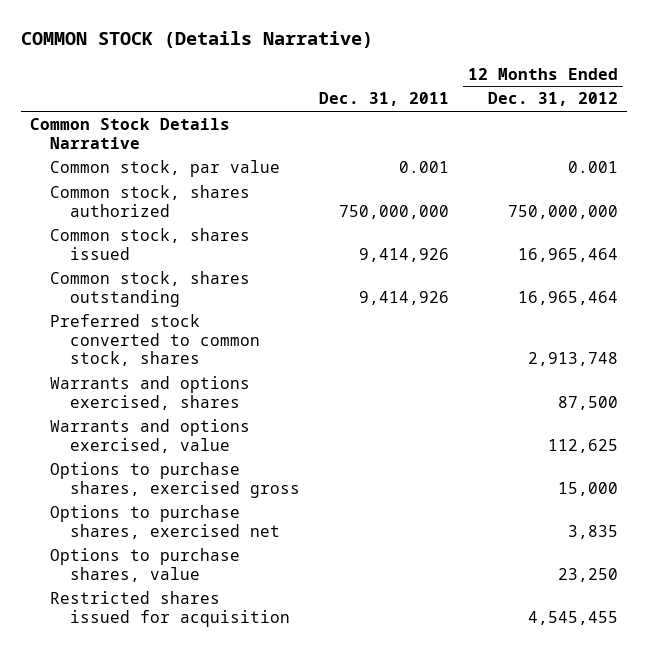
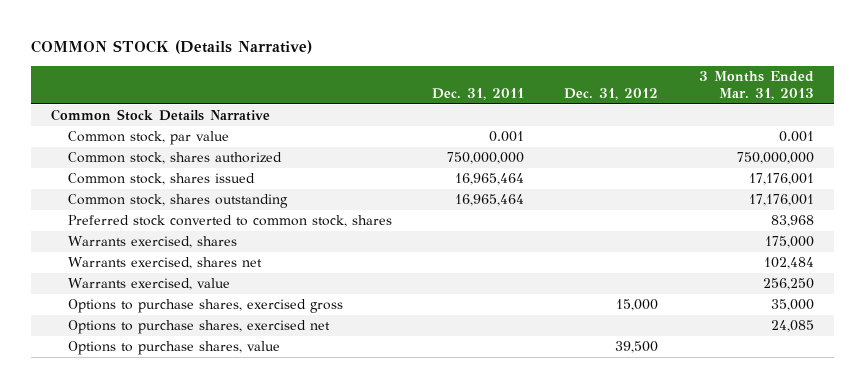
- | Dec. 31, 2011 | 12 Months Ended Dec. 31, 2012
+ | Dec. 31, 2011 | Dec. 31, 2012 | 3 Months Ended Mar. 31, 2013
- Common stock, shares issued | 9,414,926 | 16,965,464
- Common stock, shares outstanding | 9,414,926 | 16,965,464
+ Common stock, shares issued | 16,965,464 | | 17,176,001
+ Common stock, shares outstanding | 16,965,464 | | 17,176,001
- Warrants and options exercised, shares | | 87,500
- Warrants and options exercised, value | | 112,625
+ Warrants exercised, shares | | | 175,000
+ Warrants exercised, shares net | | | 102,484
+ Warrants exercised, value | | | 256,250
- Restricted shares issued for acquisition | | 4,545,455

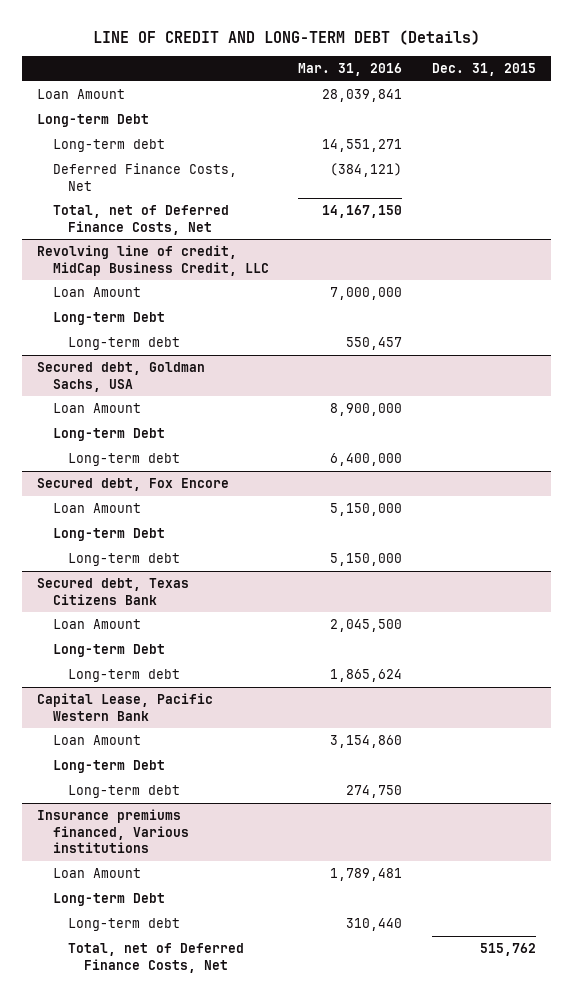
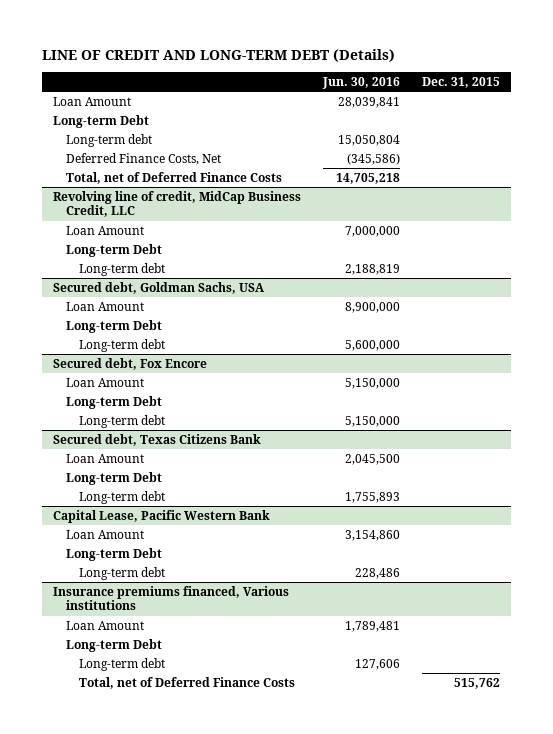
- | Mar. 31, 2016 | Dec. 31, 2015
+ | Jun. 30, 2016 | Dec. 31, 2015
- Total, net of Deferred Finance Costs, Net | 14,167,150 |
+ Total, net of Deferred Finance Costs | 14,705,218 |
@ Insurance premiums financed, Various institutions
- Total, net of Deferred Finance Costs, Net | | 515,762
+ Total, net of Deferred Finance Costs | | 515,762

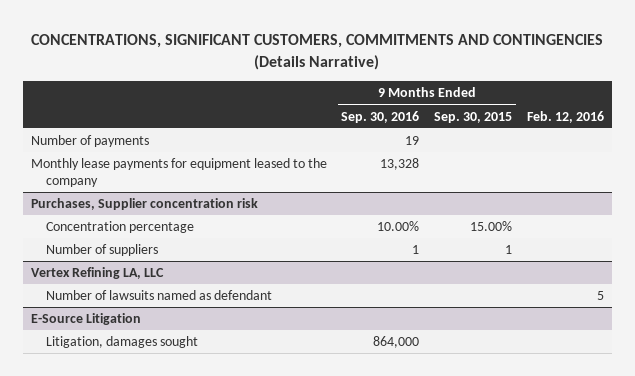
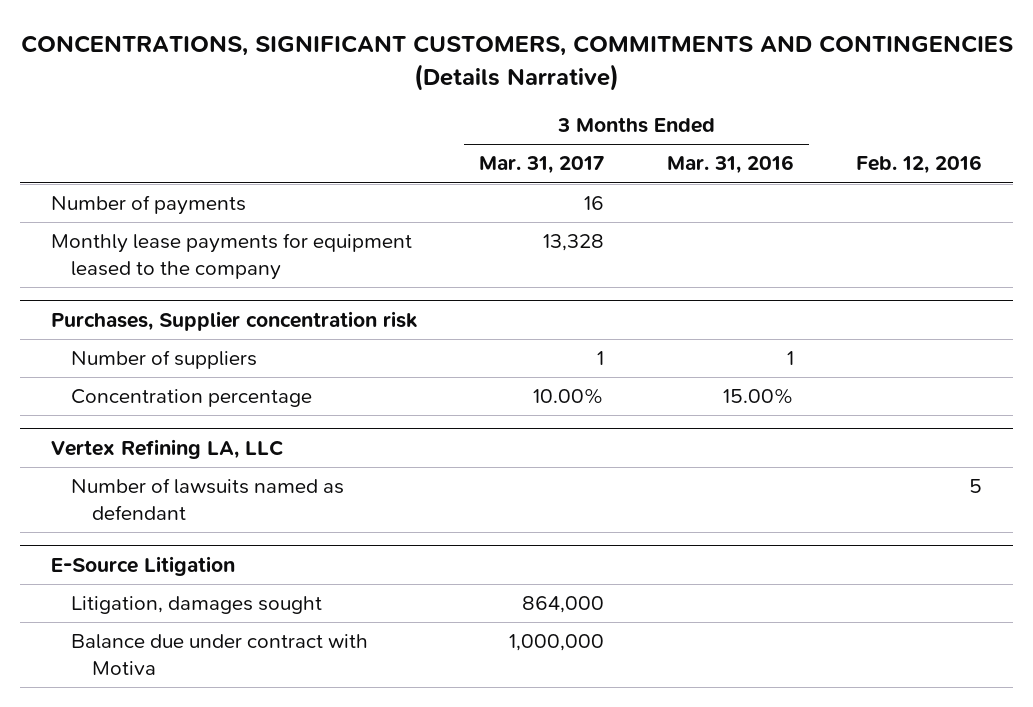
- | 9 Months Ended Sep. 30, 2016 | 9 Months Ended Sep. 30, 2015 | Feb. 12, 2016
+ | 3 Months Ended Mar. 31, 2017 | 3 Months Ended Mar. 31, 2016 | Feb. 12, 2016
@ Purchases, Supplier concentration risk
moved down: Concentration percentage | 10.00% | 15.00% |
@ E-Source Litigation
+ Balance due under contract with Motiva | 1,000,000 | |

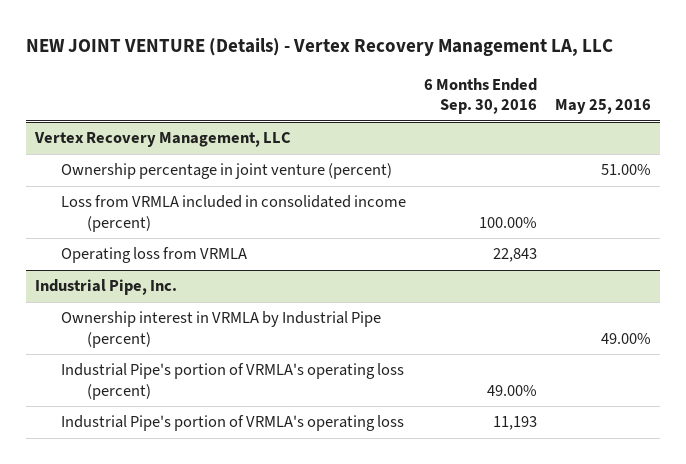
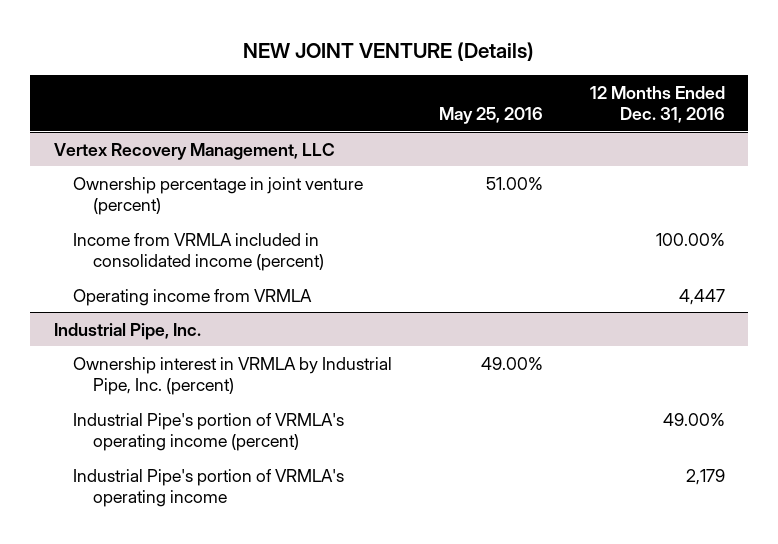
- NEW JOINT VENTURE (Details) - Vertex Recovery Management LA, LLC
+ NEW JOINT VENTURE (Details)
- | 6 Months Ended Sep. 30, 2016 | May 25, 2016
+ | May 25, 2016 | 12 Months Ended Dec. 31, 2016
@ Vertex Recovery Management, LLC
- Loss from VRMLA included in consolidated income (percent) | 100.00% |
- Operating loss from VRMLA | 22,843 |
+ Income from VRMLA included in consolidated income (percent) | | 100.00%
+ Operating income from VRMLA | | 4,447
@ Industrial Pipe, Inc.
- Ownership interest in VRMLA by Industrial Pipe (percent) | | 49.00%
- Industrial Pipe's portion of VRMLA's operating loss (percent) | 49.00% |
- Industrial Pipe's portion of VRMLA's operating loss | 11,193 |
+ Ownership interest in VRMLA by Industrial Pipe, Inc. (percent) | 49.00% |
+ Industrial Pipe's portion of VRMLA's operating income (percent) | | 49.00%
+ Industrial Pipe's portion of VRMLA's operating income | | 2,179

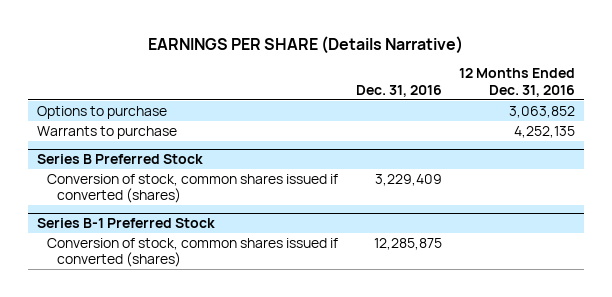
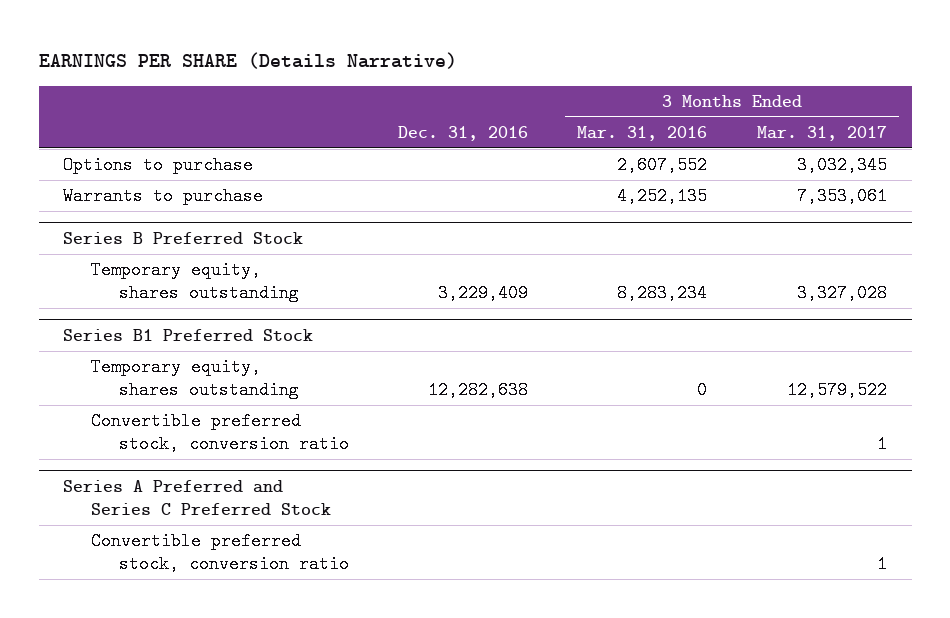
- | Dec. 31, 2016 | 12 Months Ended Dec. 31, 2016
+ | Dec. 31, 2016 | 3 Months Ended Mar. 31, 2016 | 3 Months Ended Mar. 31, 2017
@ Series B Preferred Stock
- Conversion of stock, common shares issued if converted (shares) | 3,229,409 |
- Series B-1 Preferred Stock
- Conversion of stock, common shares issued if converted (shares) | 12,285,875 |
@ Series B Preferred Stock
+ Temporary equity, shares outstanding | 3,229,409 | 8,283,234 | 3,327,028
+ Series B1 Preferred Stock
+ Temporary equity, shares outstanding | 12,282,638 | 0 | 12,579,522
+ Convertible preferred stock, conversion ratio | | | 1
+ Series A Preferred and Series C Preferred Stock
+ Convertible preferred stock, conversion ratio | | | 1

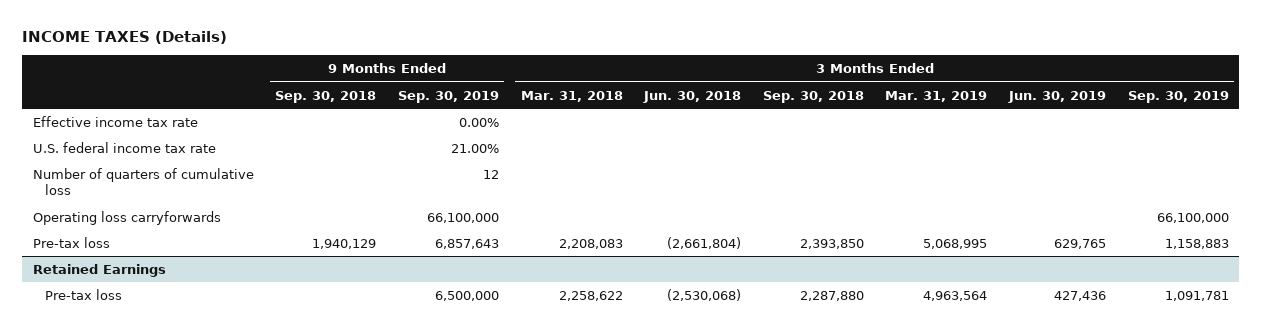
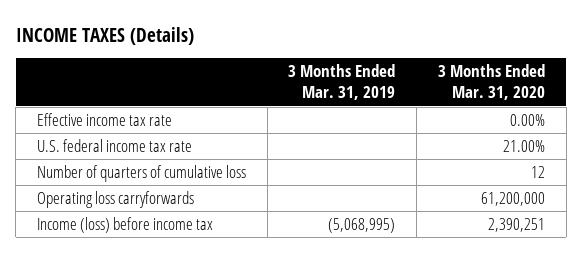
- | 9 Months Ended Sep. 30, 2018 | 9 Months Ended Sep. 30, 2019 | 3 Months Ended Mar. 31, 2018 | 3 Months Ended Jun. 30, 2018 | 3 Months Ended Sep. 30, 2018 | 3 Months Ended Mar. 31, 2019 | 3 Months Ended Jun. 30, 2019 | 3 Months Ended Sep. 30, 2019
+ | 3 Months Ended Mar. 31, 2019 | 3 Months Ended Mar. 31, 2020
- Pre-tax loss | 1,940,129 | 6,857,643 | 2,208,083 | (2,661,804) | 2,393,850 | 5,068,995 | 629,765 | 1,158,883
- Retained Earnings
- Pre-tax loss | | 6,500,000 | 2,258,622 | (2,530,068) | 2,287,880 | 4,963,564 | 427,436 | 1,091,781
+ Income (loss) before income tax | (5,068,995) | 2,390,251

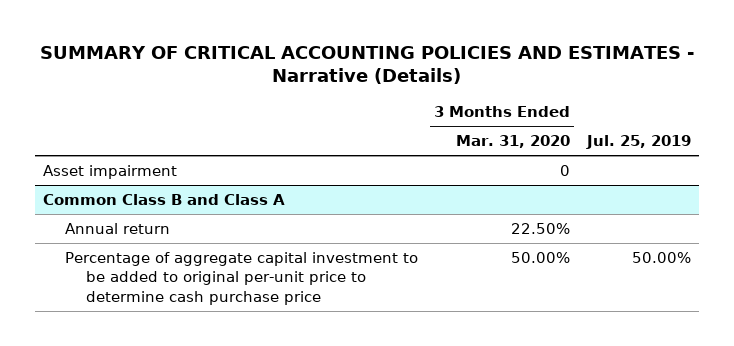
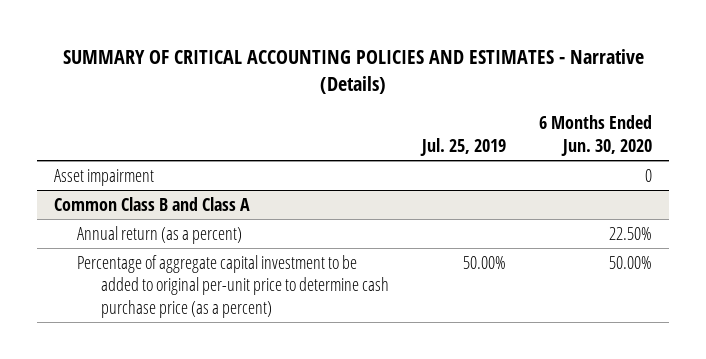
- | 3 Months Ended Mar. 31, 2020 | Jul. 25, 2019
+ | Jul. 25, 2019 | 6 Months Ended Jun. 30, 2020
@ Common Class B and Class A
- Annual return | 22.50% |
- Percentage of aggregate capital investment to be added to original per-unit price to determine cash purchase price | 50.00% | 50.00%
+ Annual return (as a percent) | | 22.50%
+ Percentage of aggregate capital investment to be added to original per-unit price to determine cash purchase price (as a percent) | 50.00% | 50.00%

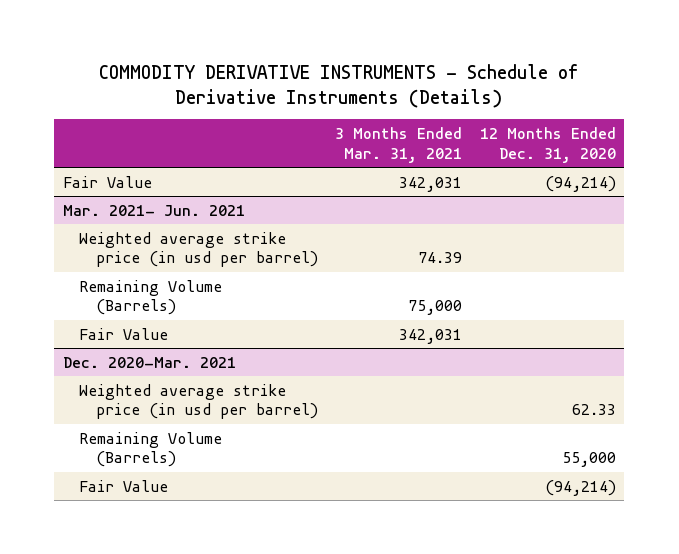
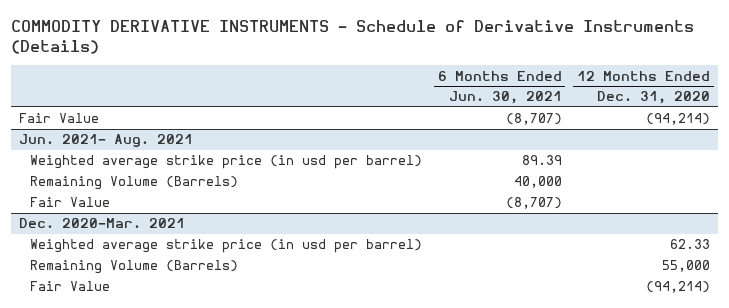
- | 3 Months Ended Mar. 31, 2021 | 12 Months Ended Dec. 31, 2020
+ | 6 Months Ended Jun. 30, 2021 | 12 Months Ended Dec. 31, 2020
- Mar. 2021- Jun. 2021
+ Jun. 2021- Aug. 2021

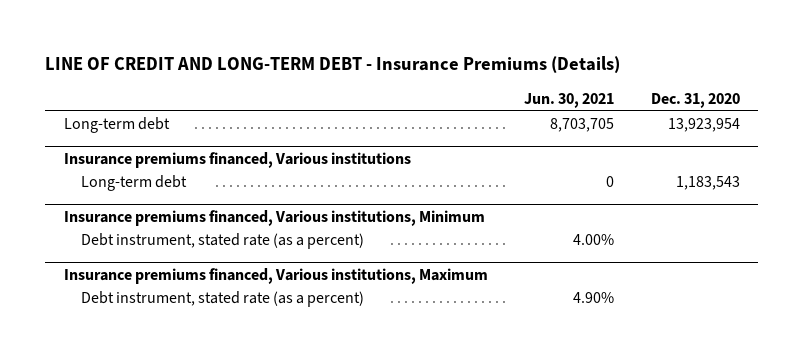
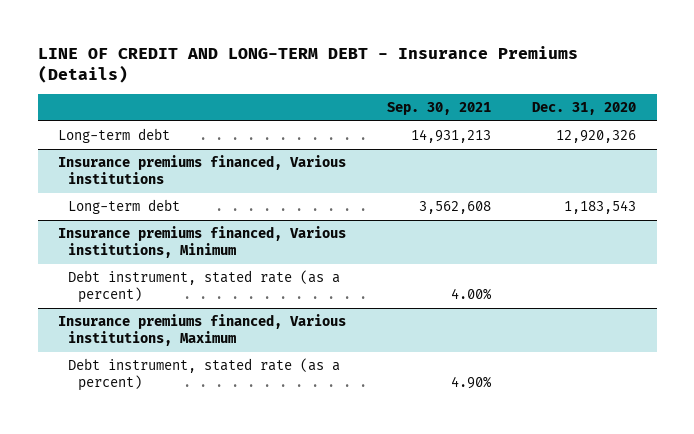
- | Jun. 30, 2021 | Dec. 31, 2020
+ | Sep. 30, 2021 | Dec. 31, 2020
- Long-term debt | 8,703,705 | 13,923,954
+ Long-term debt | 14,931,213 | 12,920,326

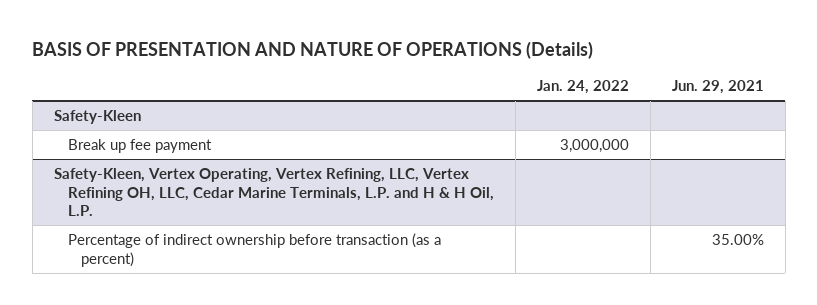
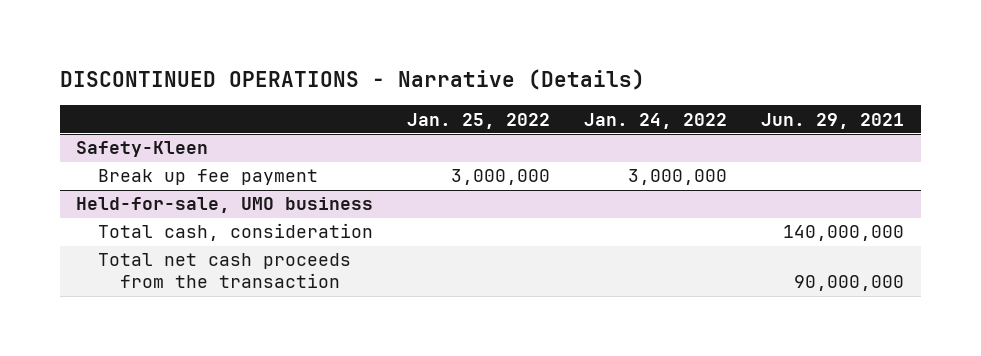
- BASIS OF PRESENTATION AND NATURE OF OPERATIONS (Details)
+ DISCONTINUED OPERATIONS - Narrative (Details)
- | Jan. 24, 2022 | Jun. 29, 2021
+ | Jan. 25, 2022 | Jan. 24, 2022 | Jun. 29, 2021
- Safety-Kleen, Vertex Operating, Vertex Refining, LLC, Vertex Refining OH, LLC, Cedar Marine Terminals, L.P. and H & H Oil, L.P.
- Percentage of indirect ownership before transaction (as a percent) | | 35.00%
+ Held-for-sale, UMO business
+ Total cash, consideration | | | 140,000,000
+ Total net cash proceeds from the transaction | | | 90,000,000

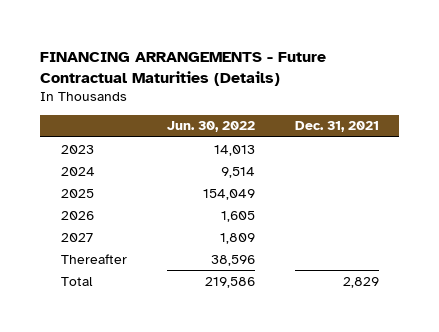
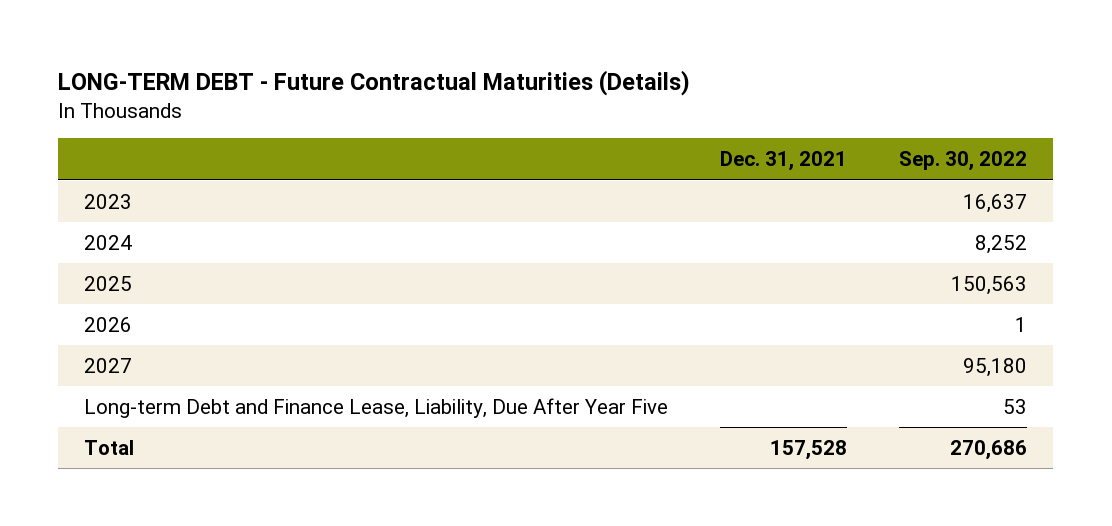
- FINANCING ARRANGEMENTS - Future Contractual Maturities (Details)
+ LONG-TERM DEBT - Future Contractual Maturities (Details)
- | Jun. 30, 2022 | Dec. 31, 2021
+ | Dec. 31, 2021 | Sep. 30, 2022
- Thereafter | 38,596 |
- Total | 219,586 | 2,829
+ Long-term Debt and Finance Lease, Liability, Due After Year Five | | 53
+ Total | 157,528 | 270,686

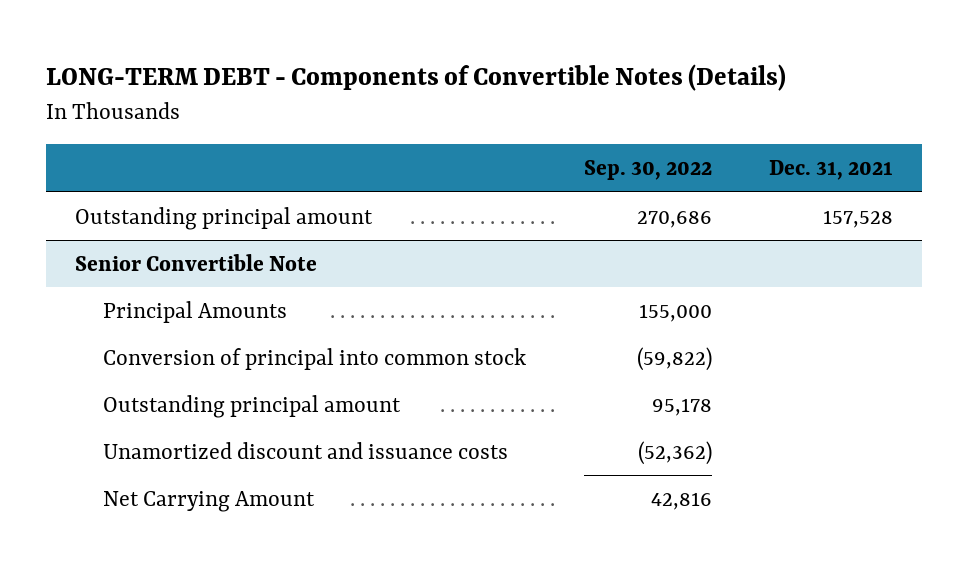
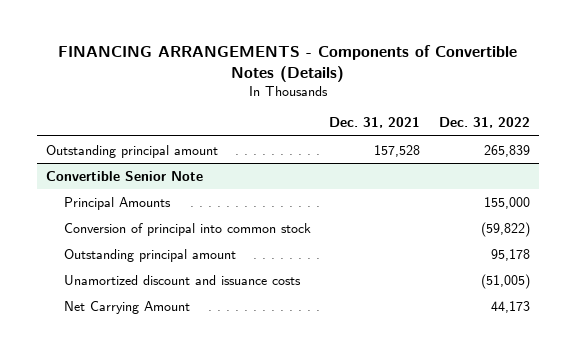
- LONG-TERM DEBT - Components of Convertible Notes (Details)
+ FINANCING ARRANGEMENTS - Components of Convertible Notes (Details)
- | Sep. 30, 2022 | Dec. 31, 2021
+ | Dec. 31, 2021 | Dec. 31, 2022
- Senior Convertible Note
+ Convertible Senior Note

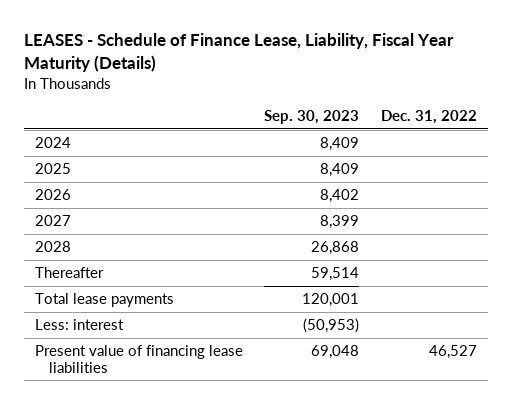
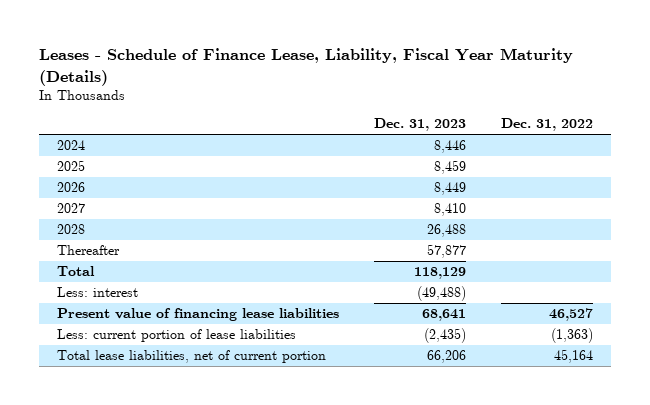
- LEASES - Schedule of Finance Lease, Liability, Fiscal Year Maturity (Details)
+ Leases - Schedule of Finance Lease, Liability, Fiscal Year Maturity (Details)
- | Sep. 30, 2023 | Dec. 31, 2022
+ | Dec. 31, 2023 | Dec. 31, 2022
- Total lease payments | 120,001 |
+ Total | 118,129 |
+ Less: current portion of lease liabilities | (2,435) | (1,363)
+ Total lease liabilities, net of current portion | 66,206 | 45,164

